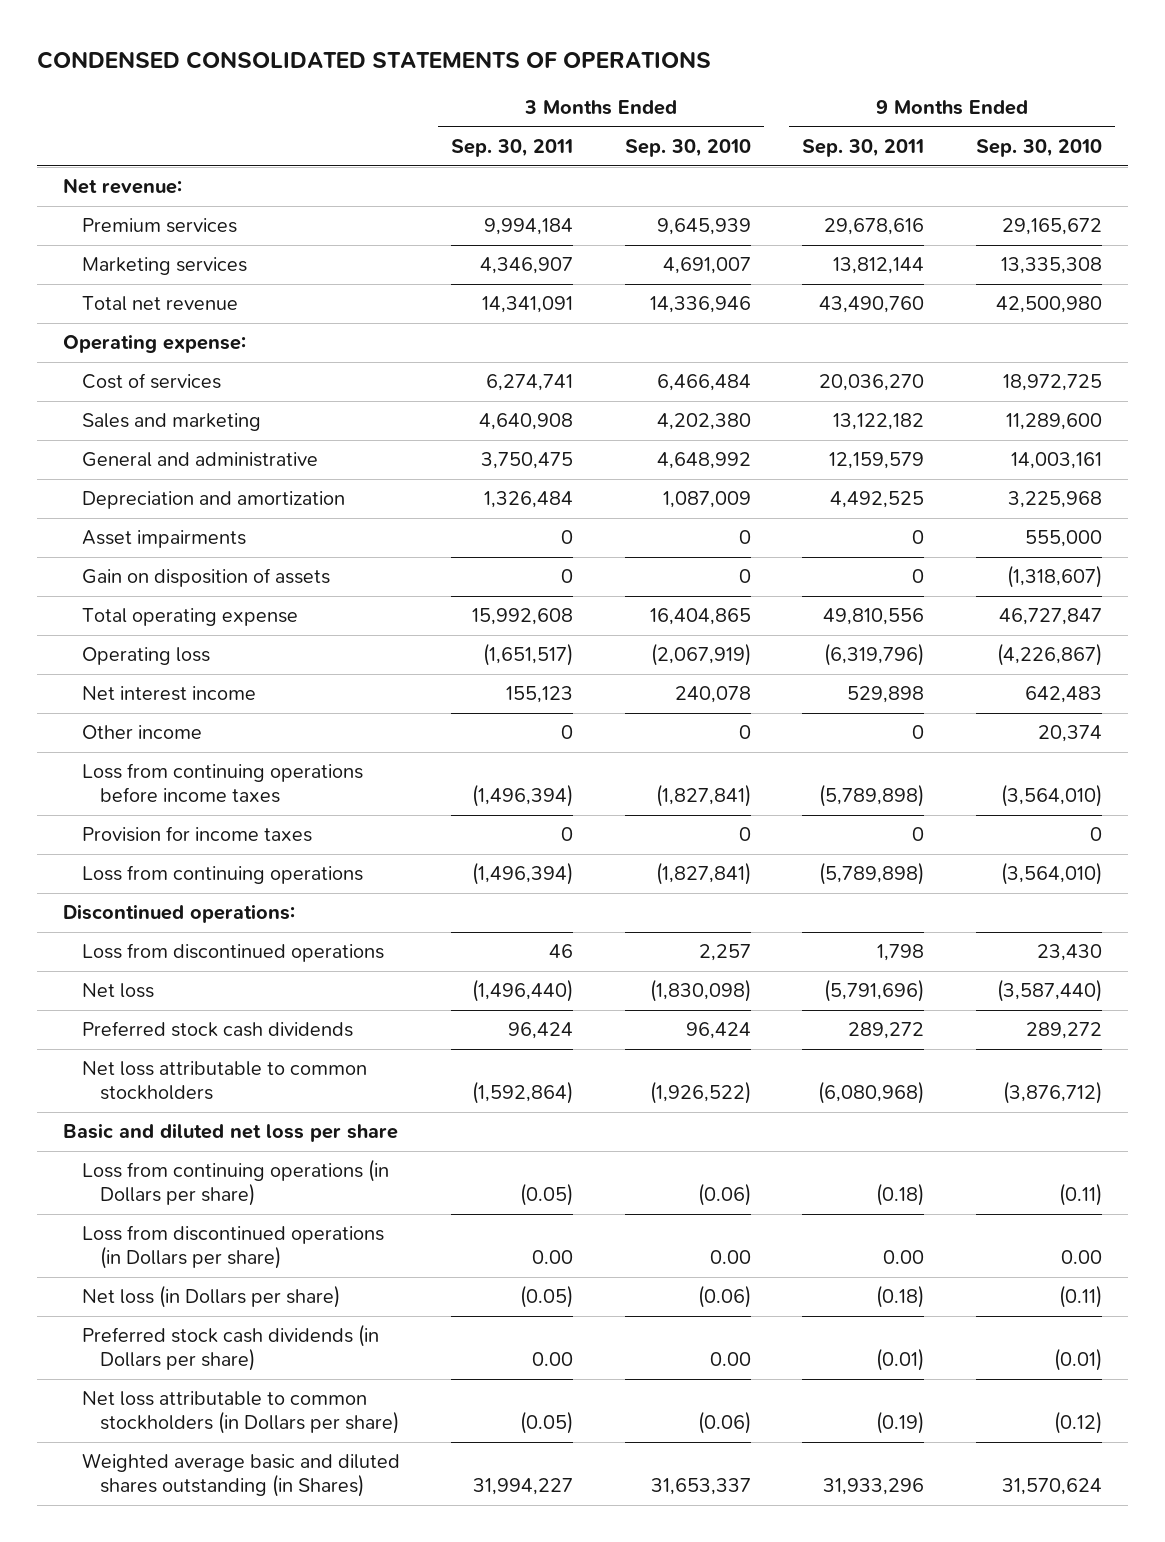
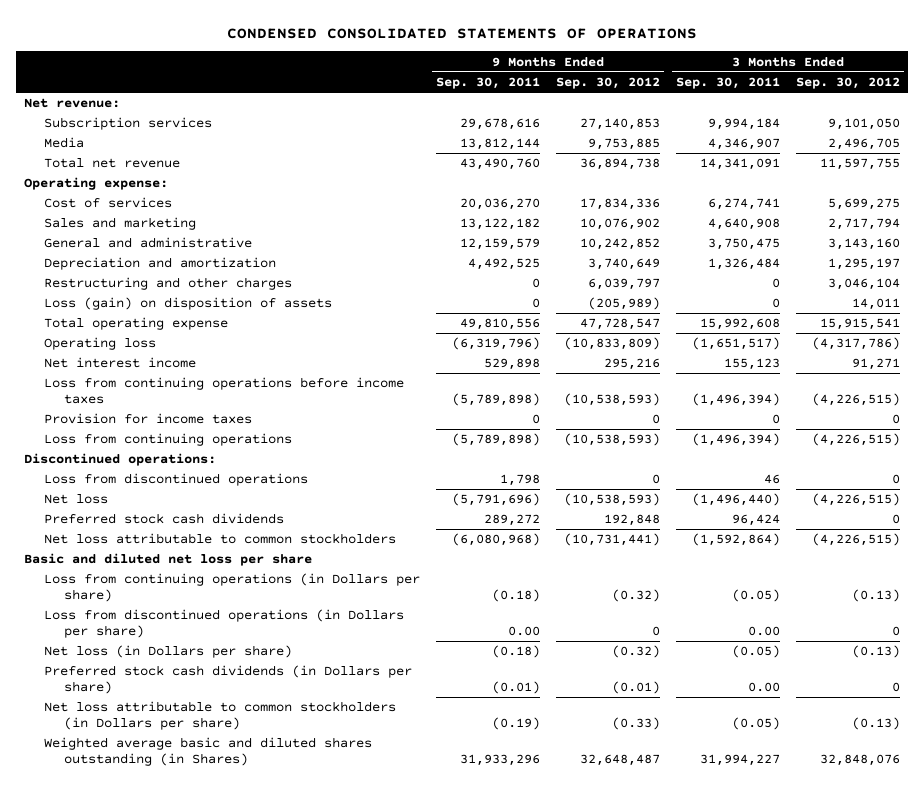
- | 3 Months Ended Sep. 30, 2011 | 3 Months Ended Sep. 30, 2010 | 9 Months Ended Sep. 30, 2011 | 9 Months Ended Sep. 30, 2010
+ | 9 Months Ended Sep. 30, 2011 | 9 Months Ended Sep. 30, 2012 | 3 Months Ended Sep. 30, 2011 | 3 Months Ended Sep. 30, 2012
- Premium services | 9,994,184 | 9,645,939 | 29,678,616 | 29,165,672
- Marketing services | 4,346,907 | 4,691,007 | 13,812,144 | 13,335,308
+ Subscription services | 29,678,616 | 27,140,853 | 9,994,184 | 9,101,050
+ Media | 13,812,144 | 9,753,885 | 4,346,907 | 2,496,705
- Asset impairments | 0 | 0 | 0 | 555,000
- Gain on disposition of assets | 0 | 0 | 0 | (1,318,607)
+ Restructuring and other charges | 0 | 6,039,797 | 0 | 3,046,104
+ Loss (gain) on disposition of assets | 0 | (205,989) | 0 | 14,011
- Other income | 0 | 0 | 0 | 20,374

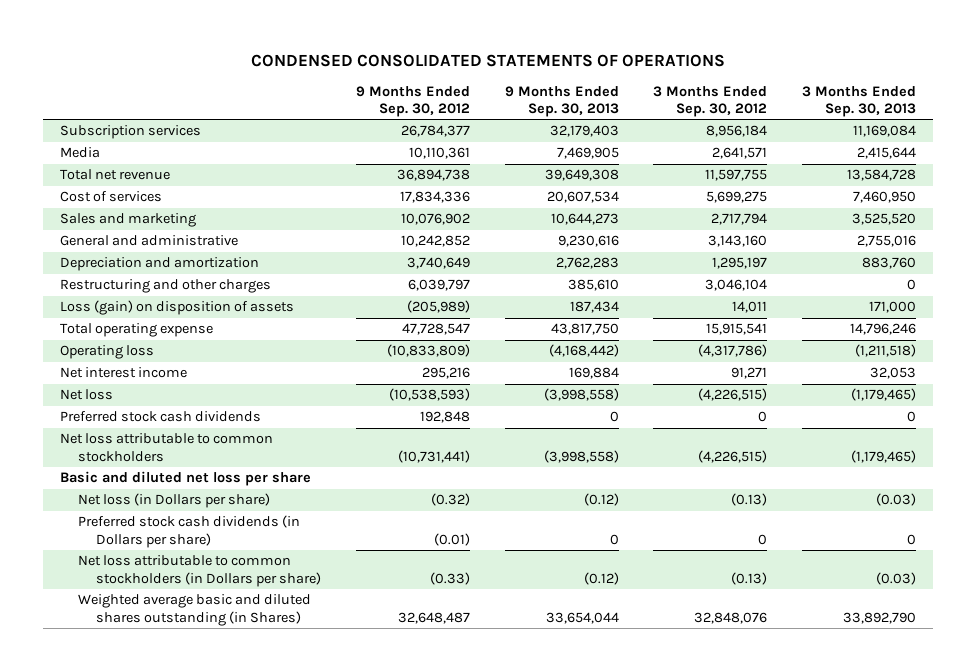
- | 9 Months Ended Sep. 30, 2011 | 9 Months Ended Sep. 30, 2012 | 3 Months Ended Sep. 30, 2011 | 3 Months Ended Sep. 30, 2012
+ | 9 Months Ended Sep. 30, 2012 | 9 Months Ended Sep. 30, 2013 | 3 Months Ended Sep. 30, 2012 | 3 Months Ended Sep. 30, 2013
- Net revenue:
- Subscription services | 29,678,616 | 27,140,853 | 9,994,184 | 9,101,050
- Media | 13,812,144 | 9,753,885 | 4,346,907 | 2,496,705
+ Subscription services | 26,784,377 | 32,179,403 | 8,956,184 | 11,169,084
+ Media | 10,110,361 | 7,469,905 | 2,641,571 | 2,415,644
- Operating expense:
- Loss from continuing operations before income taxes | (5,789,898) | (10,538,593) | (1,496,394) | (4,226,515)
- Provision for income taxes | 0 | 0 | 0 | 0
- Loss from continuing operations | (5,789,898) | (10,538,593) | (1,496,394) | (4,226,515)
- Discontinued operations:
- Loss from discontinued operations | 1,798 | 0 | 46 | 0
- Loss from continuing operations (in Dollars per share) | (0.18) | (0.32) | (0.05) | (0.13)
- Loss from discontinued operations (in Dollars per share) | 0.00 | 0 | 0.00 | 0

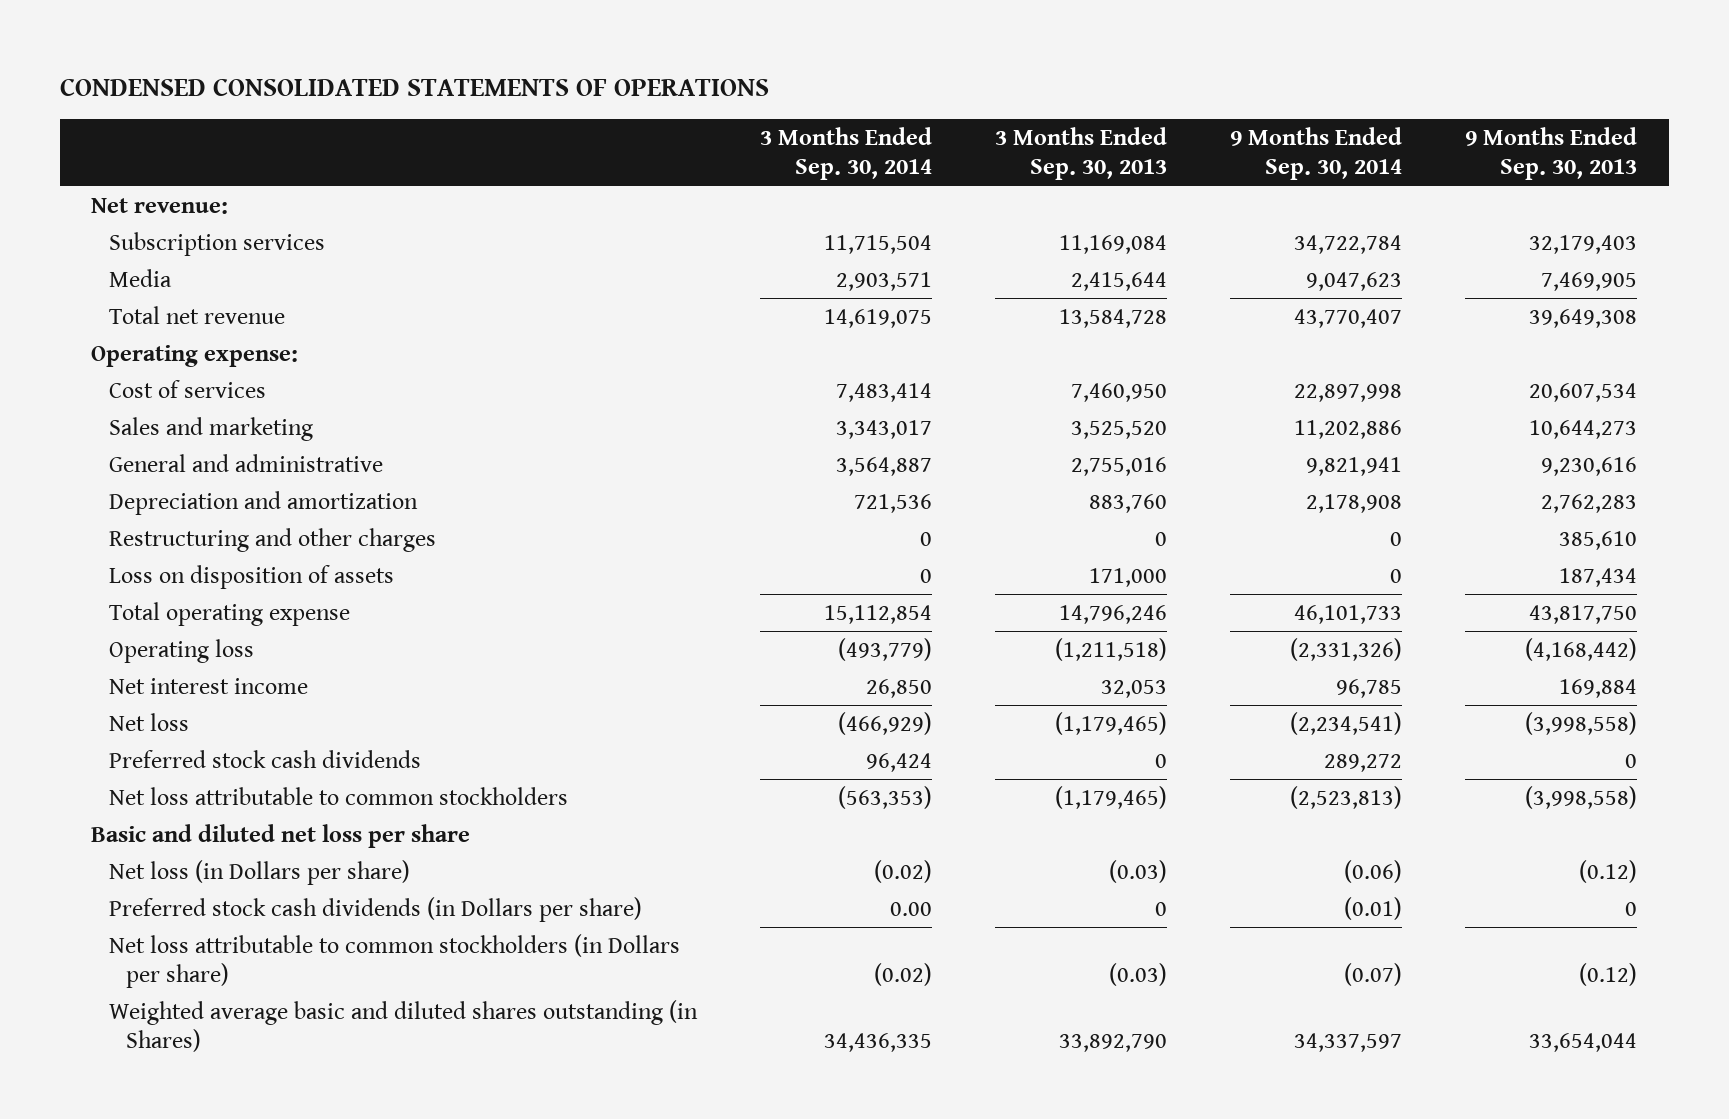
- | 9 Months Ended Sep. 30, 2012 | 9 Months Ended Sep. 30, 2013 | 3 Months Ended Sep. 30, 2012 | 3 Months Ended Sep. 30, 2013
+ | 3 Months Ended Sep. 30, 2014 | 3 Months Ended Sep. 30, 2013 | 9 Months Ended Sep. 30, 2014 | 9 Months Ended Sep. 30, 2013
+ Net revenue:
+ Operating expense:
- Loss (gain) on disposition of assets | (205,989) | 187,434 | 14,011 | 171,000
+ Loss on disposition of assets | 0 | 171,000 | 0 | 187,434

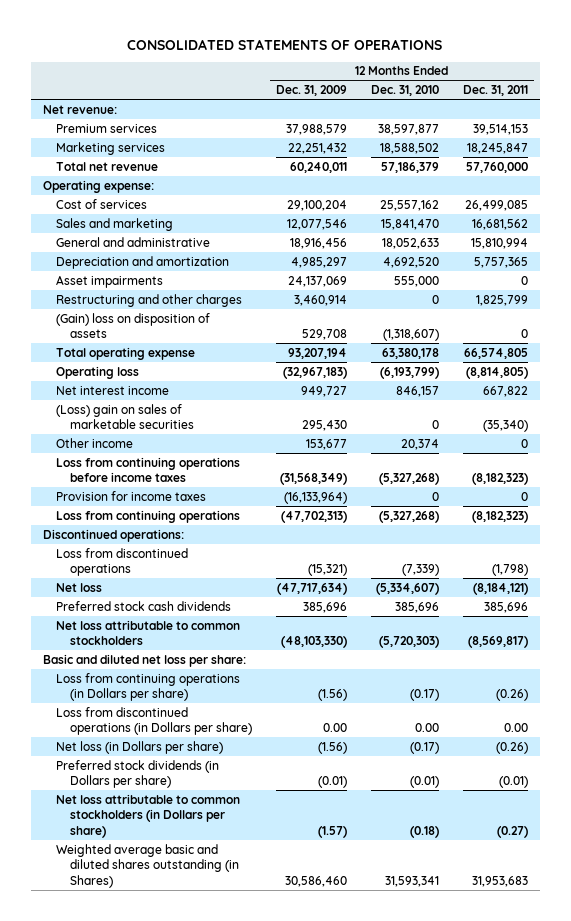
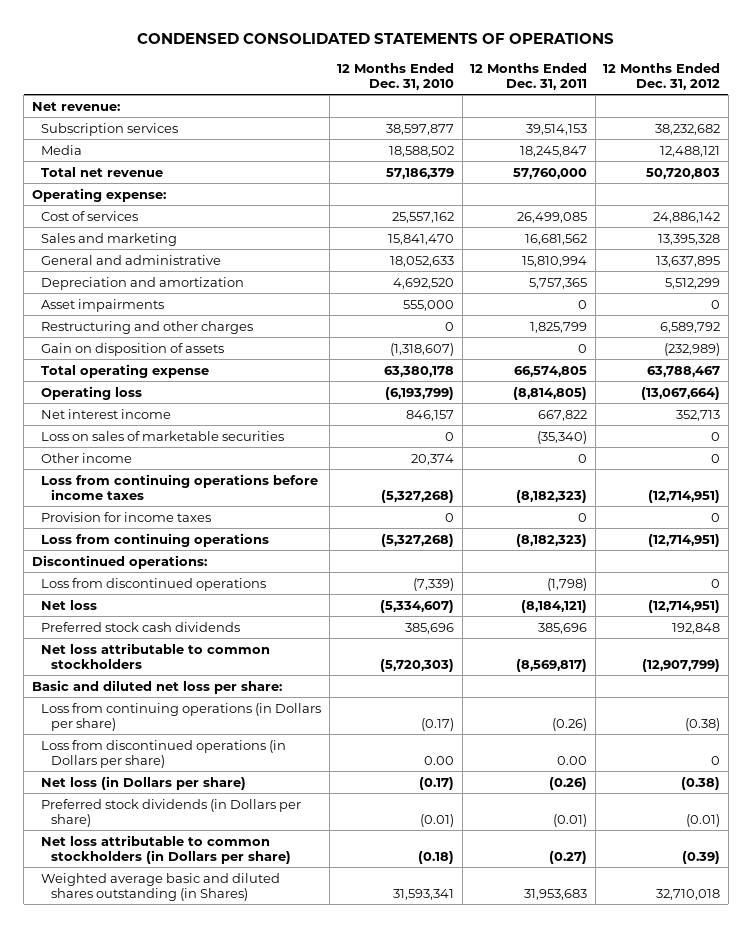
- CONSOLIDATED STATEMENTS OF OPERATIONS
+ CONDENSED CONSOLIDATED STATEMENTS OF OPERATIONS
- | 12 Months Ended Dec. 31, 2009 | 12 Months Ended Dec. 31, 2010 | 12 Months Ended Dec. 31, 2011
+ | 12 Months Ended Dec. 31, 2010 | 12 Months Ended Dec. 31, 2011 | 12 Months Ended Dec. 31, 2012
- Premium services | 37,988,579 | 38,597,877 | 39,514,153
- Marketing services | 22,251,432 | 18,588,502 | 18,245,847
+ Subscription services | 38,597,877 | 39,514,153 | 38,232,682
+ Media | 18,588,502 | 18,245,847 | 12,488,121
- (Gain) loss on disposition of assets | 529,708 | (1,318,607) | 0
+ Gain on disposition of assets | (1,318,607) | 0 | (232,989)
- (Loss) gain on sales of marketable securities | 295,430 | 0 | (35,340)
+ Loss on sales of marketable securities | 0 | (35,340) | 0

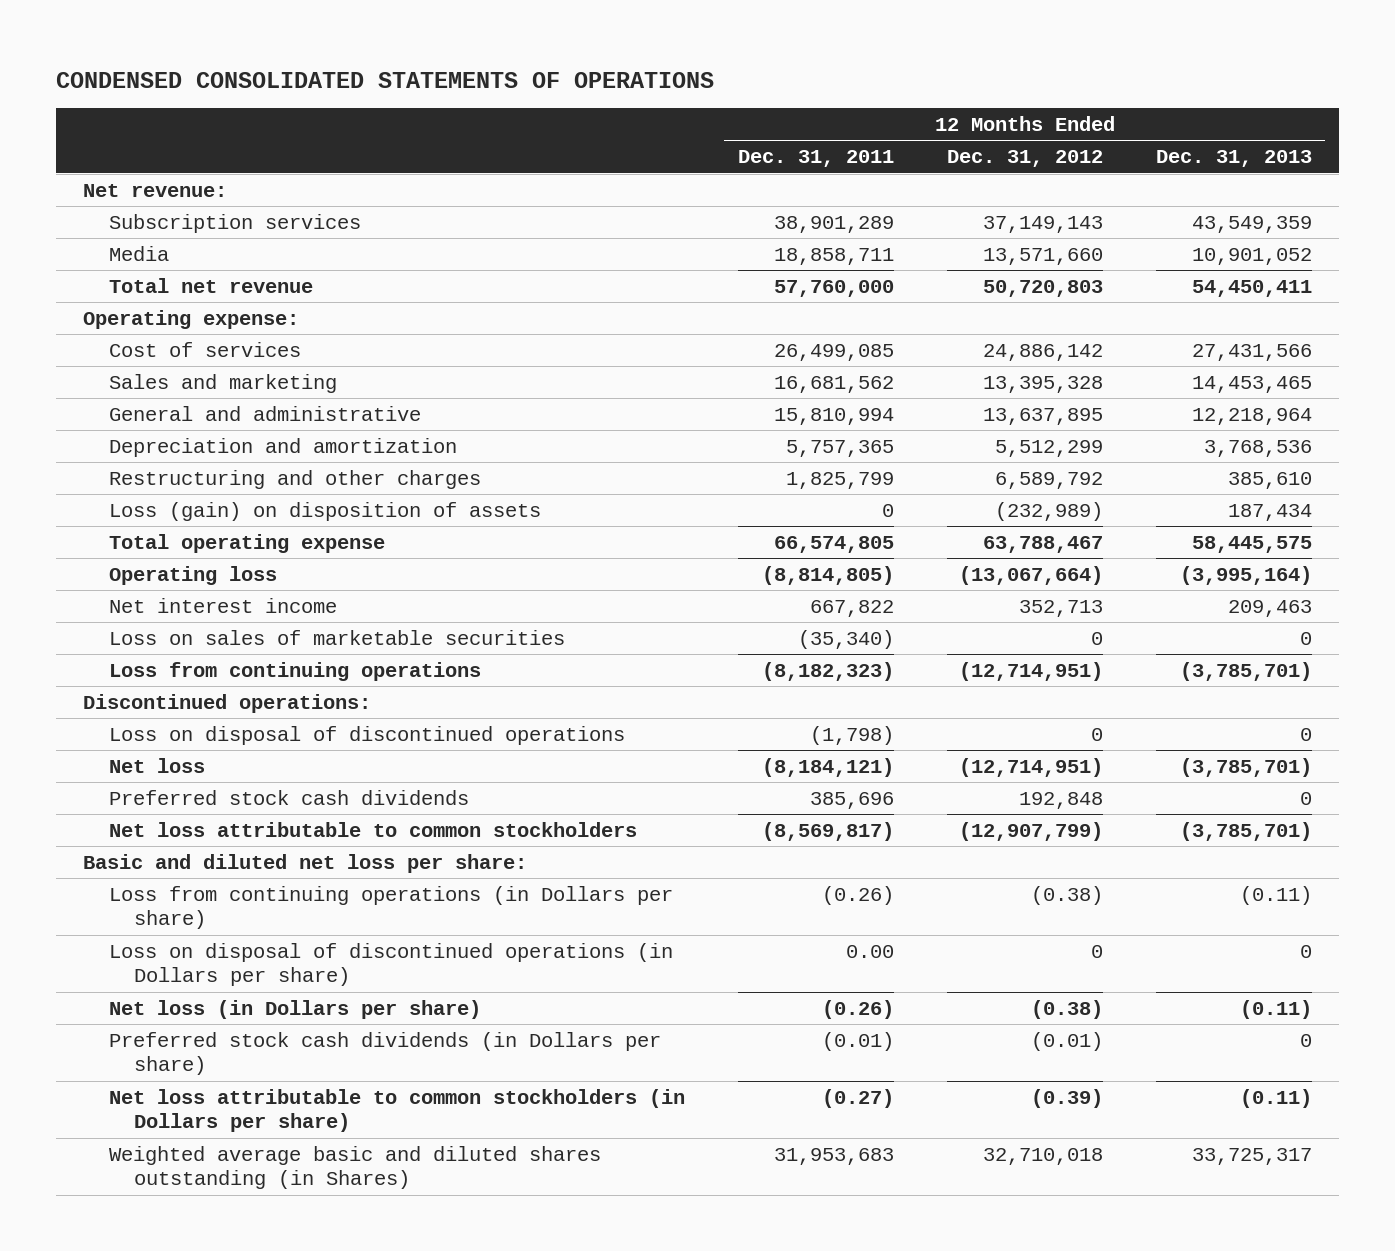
- | 12 Months Ended Dec. 31, 2010 | 12 Months Ended Dec. 31, 2011 | 12 Months Ended Dec. 31, 2012
+ | 12 Months Ended Dec. 31, 2011 | 12 Months Ended Dec. 31, 2012 | 12 Months Ended Dec. 31, 2013
- Subscription services | 38,597,877 | 39,514,153 | 38,232,682
- Media | 18,588,502 | 18,245,847 | 12,488,121
+ Subscription services | 38,901,289 | 37,149,143 | 43,549,359
+ Media | 18,858,711 | 13,571,660 | 10,901,052
- Asset impairments | 555,000 | 0 | 0
- Gain on disposition of assets | (1,318,607) | 0 | (232,989)
+ Loss (gain) on disposition of assets | 0 | (232,989) | 187,434
- Other income | 20,374 | 0 | 0
- Loss from continuing operations before income taxes | (5,327,268) | (8,182,323) | (12,714,951)
- Provision for income taxes | 0 | 0 | 0
- Loss from discontinued operations | (7,339) | (1,798) | 0
+ Loss on disposal of discontinued operations | (1,798) | 0 | 0
- Loss from discontinued operations (in Dollars per share) | 0.00 | 0.00 | 0
+ Loss on disposal of discontinued operations (in Dollars per share) | 0.00 | 0 | 0
- Preferred stock dividends (in Dollars per share) | (0.01) | (0.01) | (0.01)
+ Preferred stock cash dividends (in Dollars per share) | (0.01) | (0.01) | 0

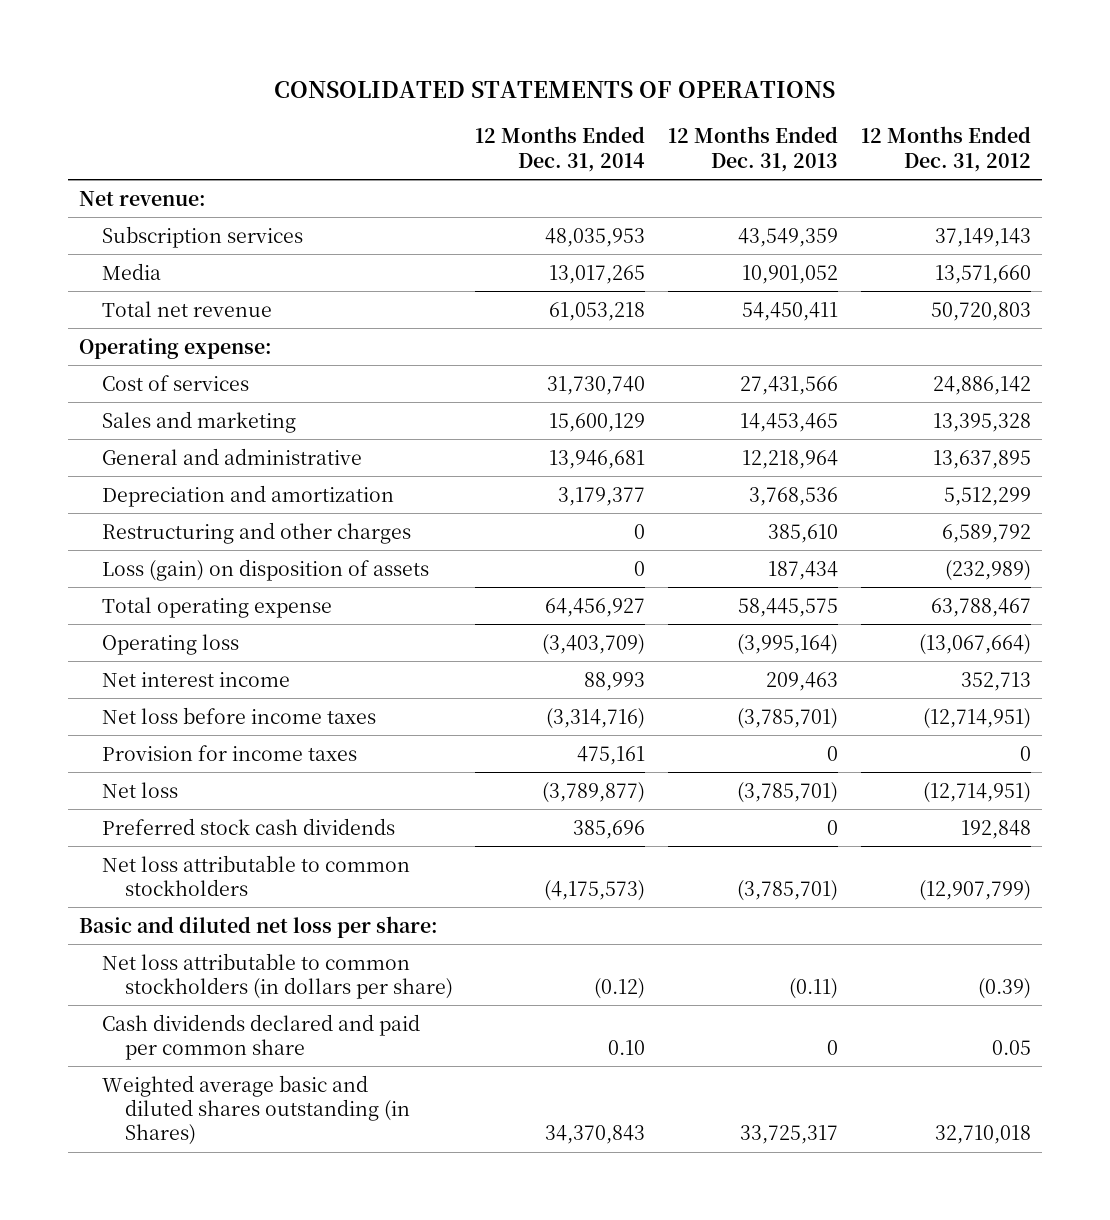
- CONDENSED CONSOLIDATED STATEMENTS OF OPERATIONS
+ CONSOLIDATED STATEMENTS OF OPERATIONS
- | 12 Months Ended Dec. 31, 2011 | 12 Months Ended Dec. 31, 2012 | 12 Months Ended Dec. 31, 2013
+ | 12 Months Ended Dec. 31, 2014 | 12 Months Ended Dec. 31, 2013 | 12 Months Ended Dec. 31, 2012
- Loss on sales of marketable securities | (35,340) | 0 | 0
- Loss from continuing operations | (8,182,323) | (12,714,951) | (3,785,701)
- Discontinued operations:
- Loss on disposal of discontinued operations | (1,798) | 0 | 0
+ Net loss before income taxes | (3,314,716) | (3,785,701) | (12,714,951)
+ Provision for income taxes | 475,161 | 0 | 0
- Loss from continuing operations (in Dollars per share) | (0.26) | (0.38) | (0.11)
- Loss on disposal of discontinued operations (in Dollars per share) | 0.00 | 0 | 0
- Net loss (in Dollars per share) | (0.26) | (0.38) | (0.11)
- Preferred stock cash dividends (in Dollars per share) | (0.01) | (0.01) | 0
- Net loss attributable to common stockholders (in Dollars per share) | (0.27) | (0.39) | (0.11)
+ Net loss attributable to common stockholders (in dollars per share) | (0.12) | (0.11) | (0.39)
+ Cash dividends declared and paid per common share | 0.10 | 0 | 0.05

